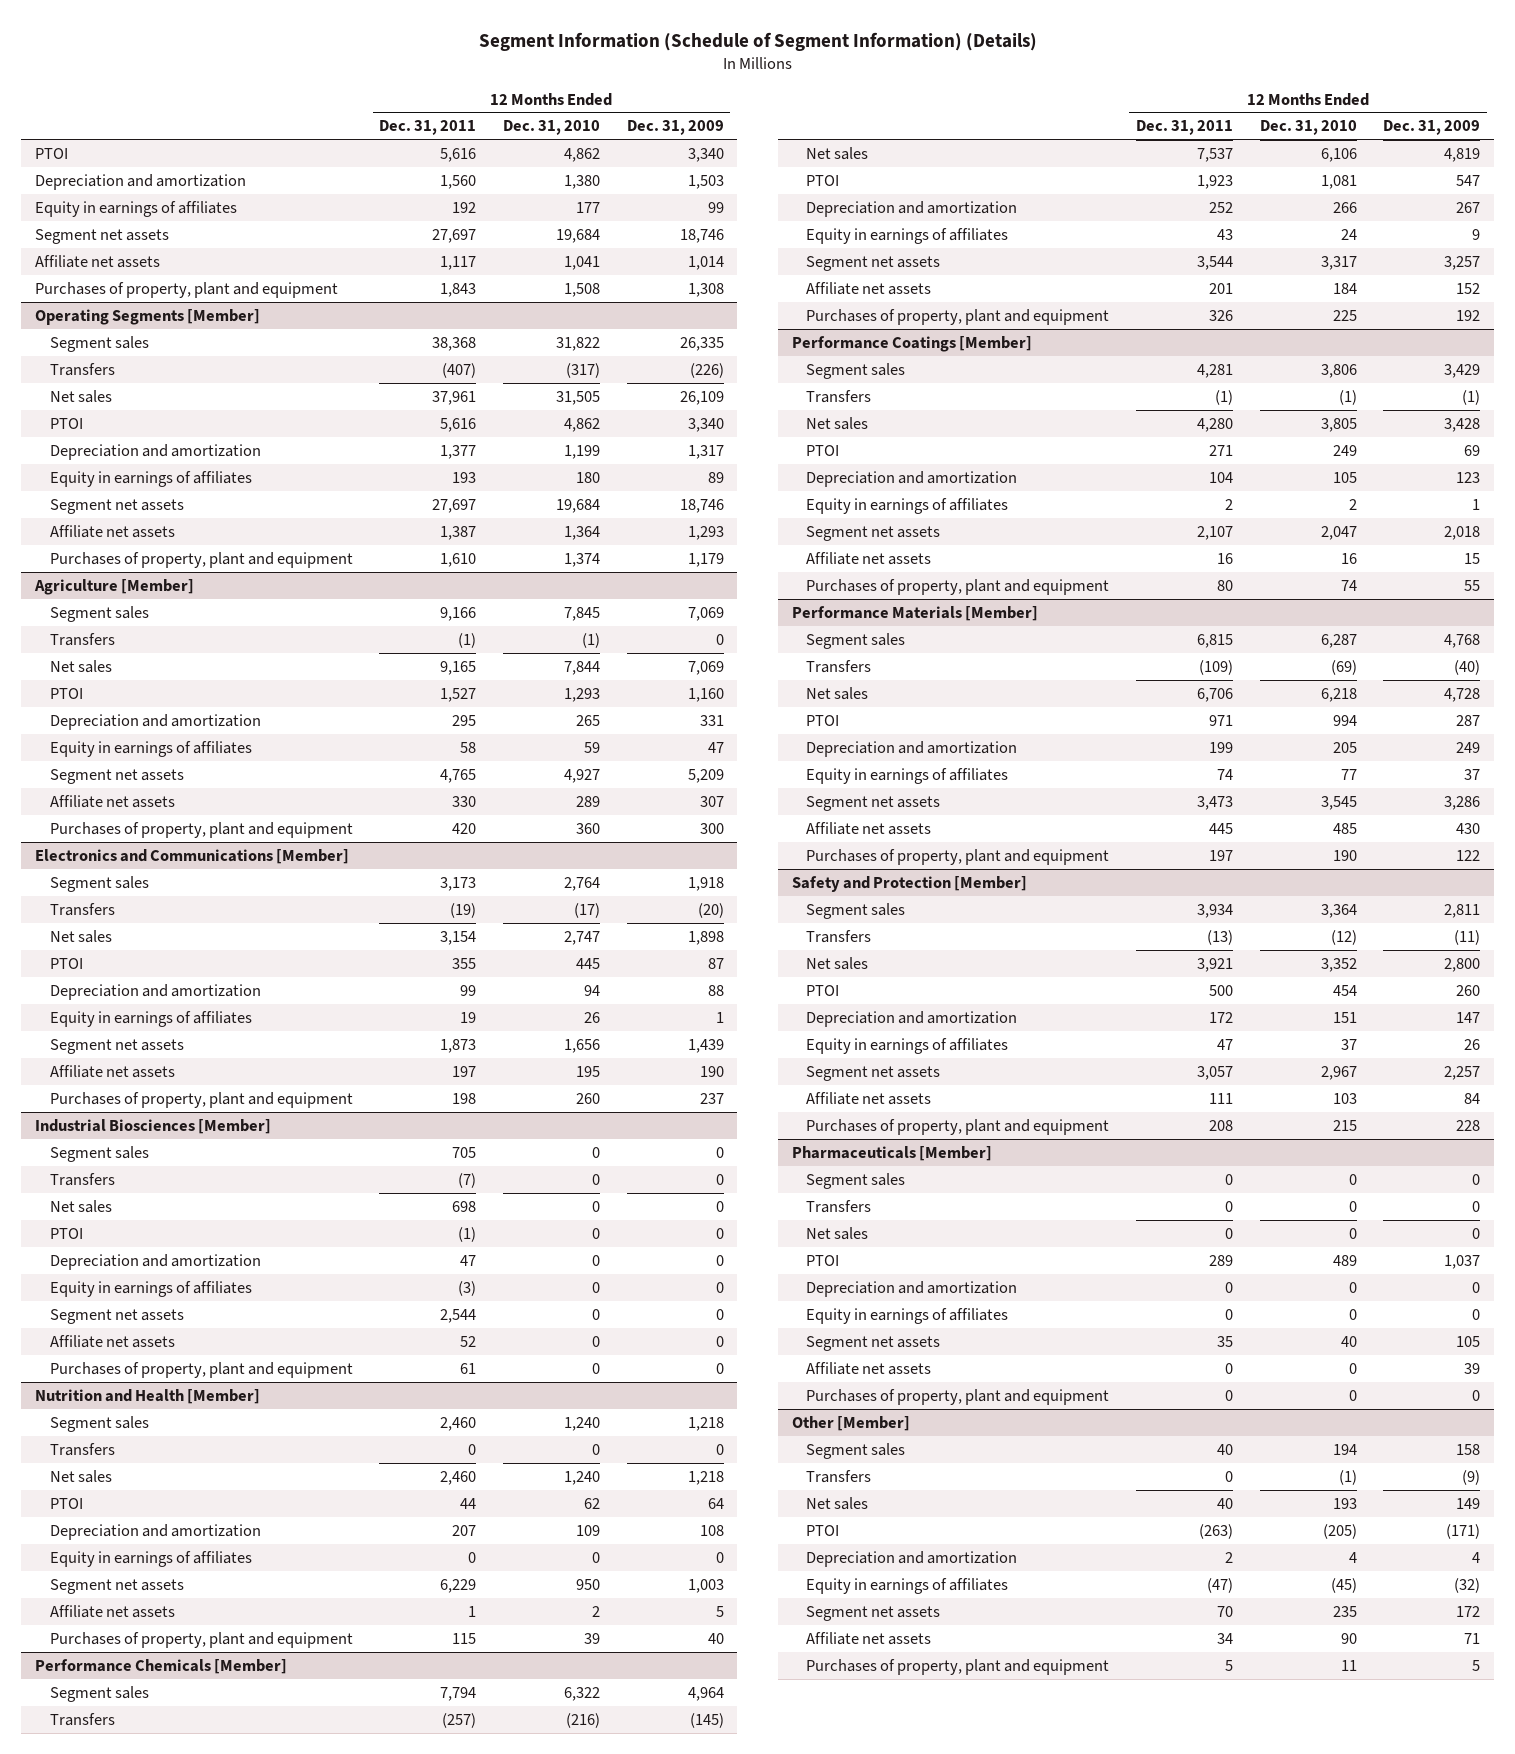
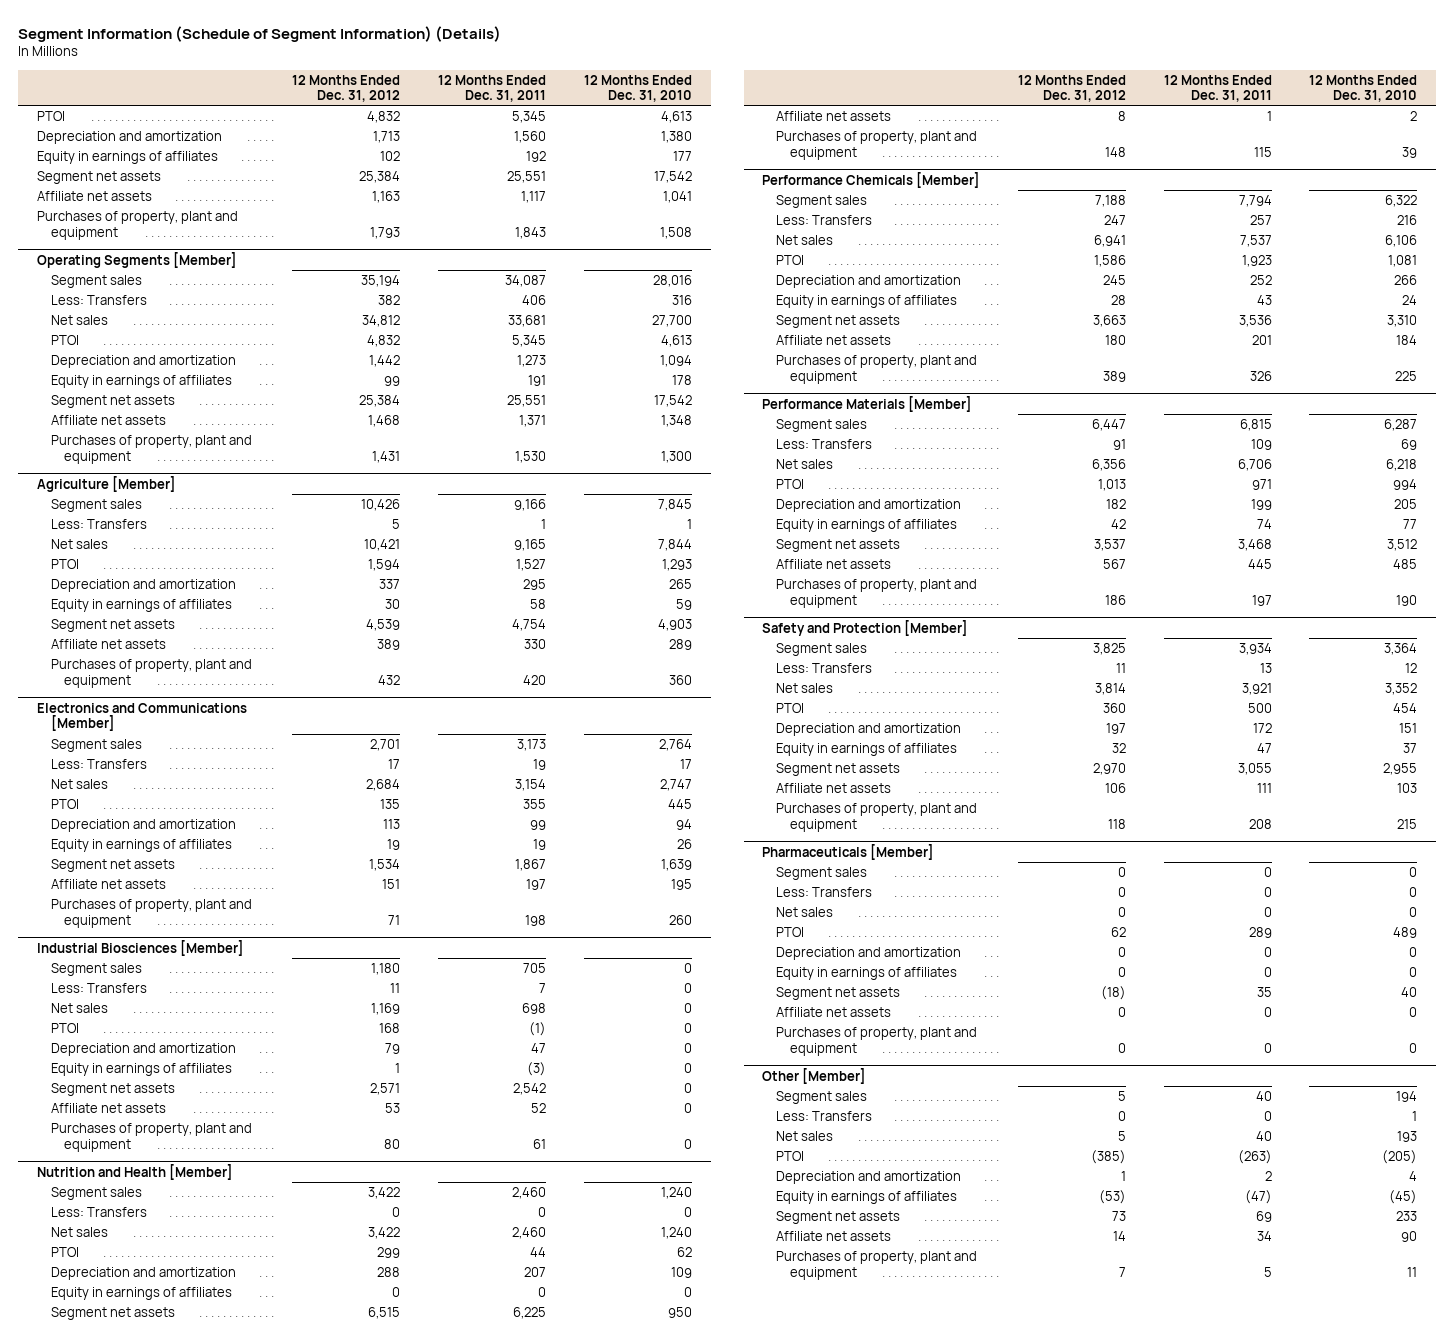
- | 12 Months Ended Dec. 31, 2011 | 12 Months Ended Dec. 31, 2010 | 12 Months Ended Dec. 31, 2009
+ | 12 Months Ended Dec. 31, 2012 | 12 Months Ended Dec. 31, 2011 | 12 Months Ended Dec. 31, 2010
- PTOI | 5,616 | 4,862 | 3,340
+ PTOI | 4,832 | 5,345 | 4,613
- Segment net assets | 27,697 | 19,684 | 18,746
+ Segment net assets | 25,384 | 25,551 | 17,542
@ Operating Segments [Member]
- Segment sales | 38,368 | 31,822 | 26,335
- Transfers | (407) | (317) | (226)
- Net sales | 37,961 | 31,505 | 26,109
- PTOI | 5,616 | 4,862 | 3,340
- Depreciation and amortization | 1,377 | 1,199 | 1,317
- Equity in earnings of affiliates | 193 | 180 | 89
- Segment net assets | 27,697 | 19,684 | 18,746
- Affiliate net assets | 1,387 | 1,364 | 1,293
- Purchases of property, plant and equipment | 1,610 | 1,374 | 1,179
+ Segment sales | 35,194 | 34,087 | 28,016
+ Less: Transfers | 382 | 406 | 316
+ Net sales | 34,812 | 33,681 | 27,700
+ PTOI | 4,832 | 5,345 | 4,613
+ Depreciation and amortization | 1,442 | 1,273 | 1,094
+ Equity in earnings of affiliates | 99 | 191 | 178
+ Segment net assets | 25,384 | 25,551 | 17,542
+ Affiliate net assets | 1,468 | 1,371 | 1,348
+ Purchases of property, plant and equipment | 1,431 | 1,530 | 1,300
@ Agriculture [Member]
- Transfers | (1) | (1) | 0
+ Less: Transfers | 5 | 1 | 1
- Segment net assets | 4,765 | 4,927 | 5,209
+ Segment net assets | 4,539 | 4,754 | 4,903
@ Electronics and Communications [Member]
- Transfers | (19) | (17) | (20)
+ Less: Transfers | 17 | 19 | 17
- Segment net assets | 1,873 | 1,656 | 1,439
+ Segment net assets | 1,534 | 1,867 | 1,639
@ Industrial Biosciences [Member]
- Transfers | (7) | 0 | 0
+ Less: Transfers | 11 | 7 | 0
- Segment net assets | 2,544 | 0 | 0
+ Segment net assets | 2,571 | 2,542 | 0
@ Nutrition and Health [Member]
- Transfers | 0 | 0 | 0
+ Less: Transfers | 0 | 0 | 0
- Segment net assets | 6,229 | 950 | 1,003
+ Segment net assets | 6,515 | 6,225 | 950
@ Performance Chemicals [Member]
- Transfers | (257) | (216) | (145)
+ Less: Transfers | 247 | 257 | 216
- Segment net assets | 3,544 | 3,317 | 3,257
+ Segment net assets | 3,663 | 3,536 | 3,310
- Performance Coatings [Member]
- Segment sales | 4,281 | 3,806 | 3,429
- Transfers | (1) | (1) | (1)
- Net sales | 4,280 | 3,805 | 3,428
- PTOI | 271 | 249 | 69
- Depreciation and amortization | 104 | 105 | 123
- Equity in earnings of affiliates | 2 | 2 | 1
- Segment net assets | 2,107 | 2,047 | 2,018
- Affiliate net assets | 16 | 16 | 15
- Purchases of property, plant and equipment | 80 | 74 | 55
@ Performance Materials [Member]
- Transfers | (109) | (69) | (40)
+ Less: Transfers | 91 | 109 | 69
- Segment net assets | 3,473 | 3,545 | 3,286
+ Segment net assets | 3,537 | 3,468 | 3,512
@ Safety and Protection [Member]
- Transfers | (13) | (12) | (11)
+ Less: Transfers | 11 | 13 | 12
- Segment net assets | 3,057 | 2,967 | 2,257
+ Segment net assets | 2,970 | 3,055 | 2,955
@ Pharmaceuticals [Member]
- Transfers | 0 | 0 | 0
+ Less: Transfers | 0 | 0 | 0
@ Other [Member]
- Transfers | 0 | (1) | (9)
+ Less: Transfers | 0 | 0 | 1
- Segment net assets | 70 | 235 | 172
+ Segment net assets | 73 | 69 | 233

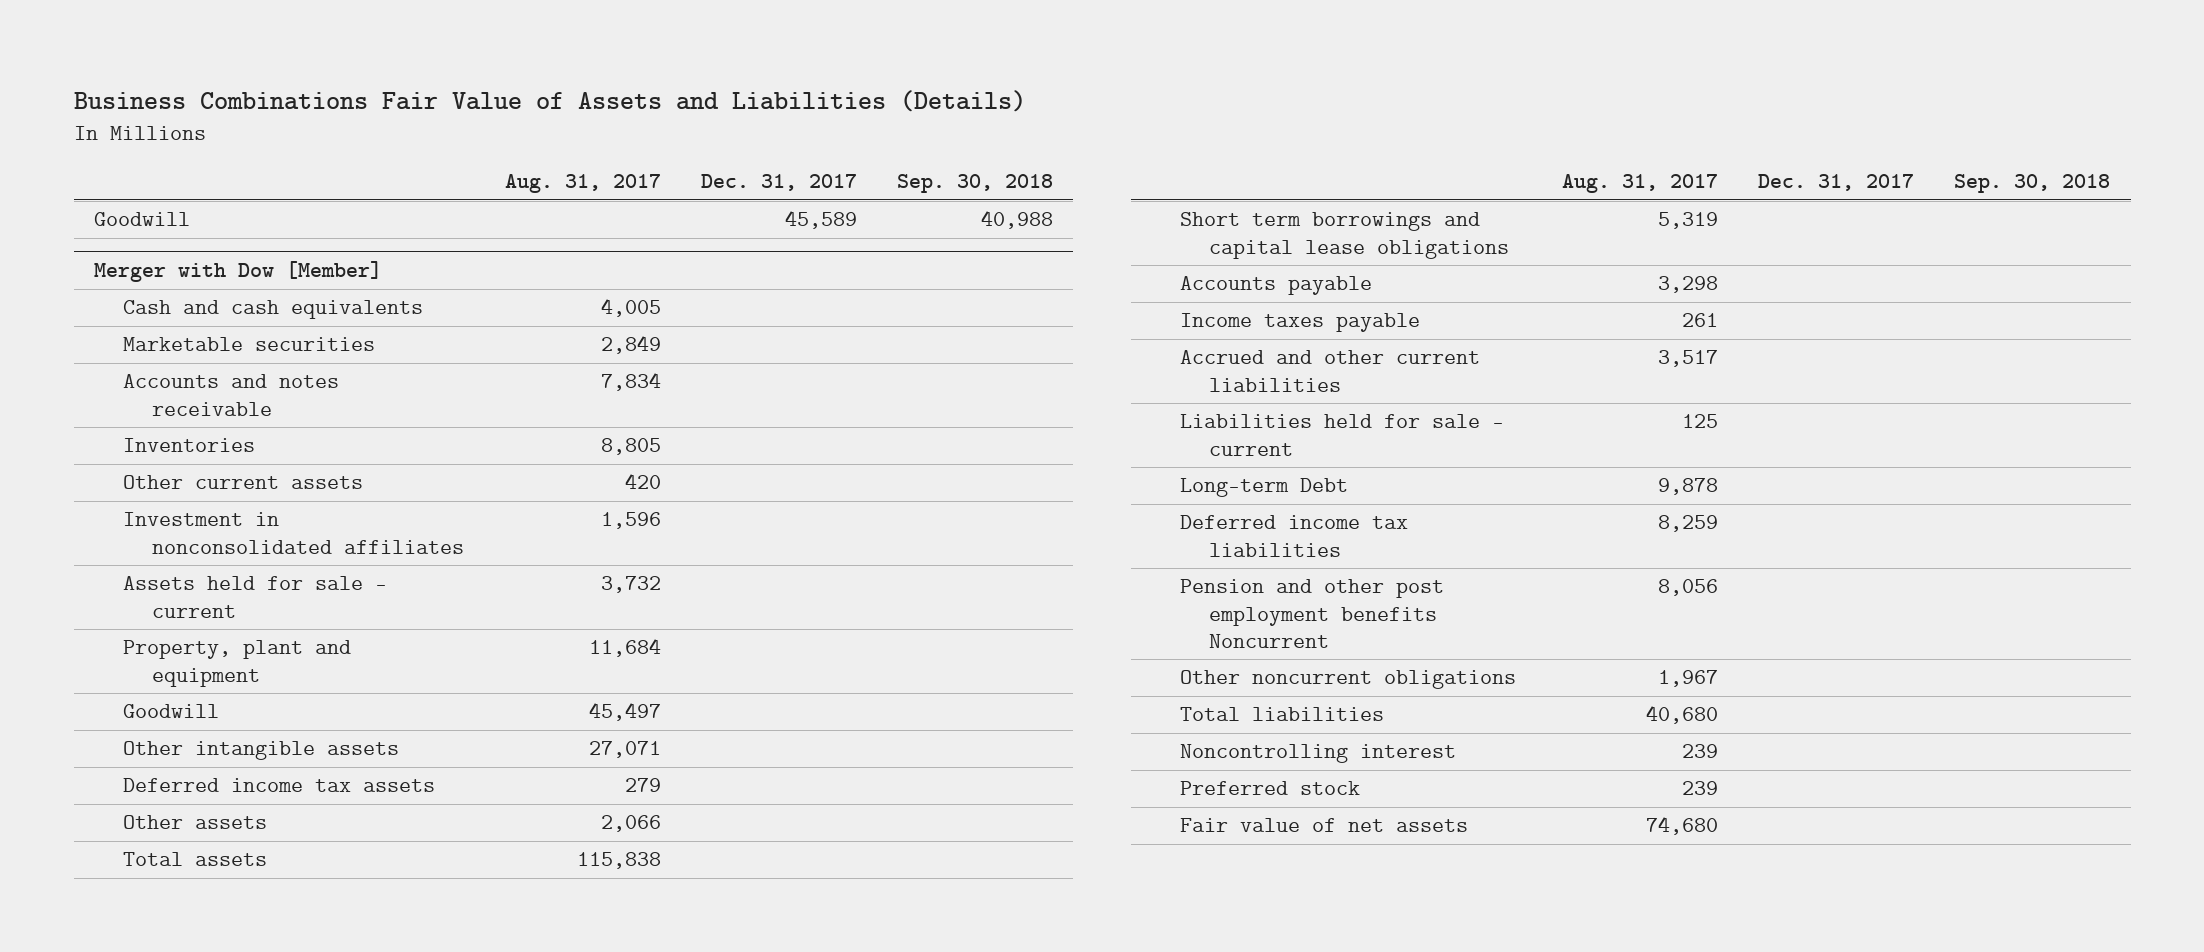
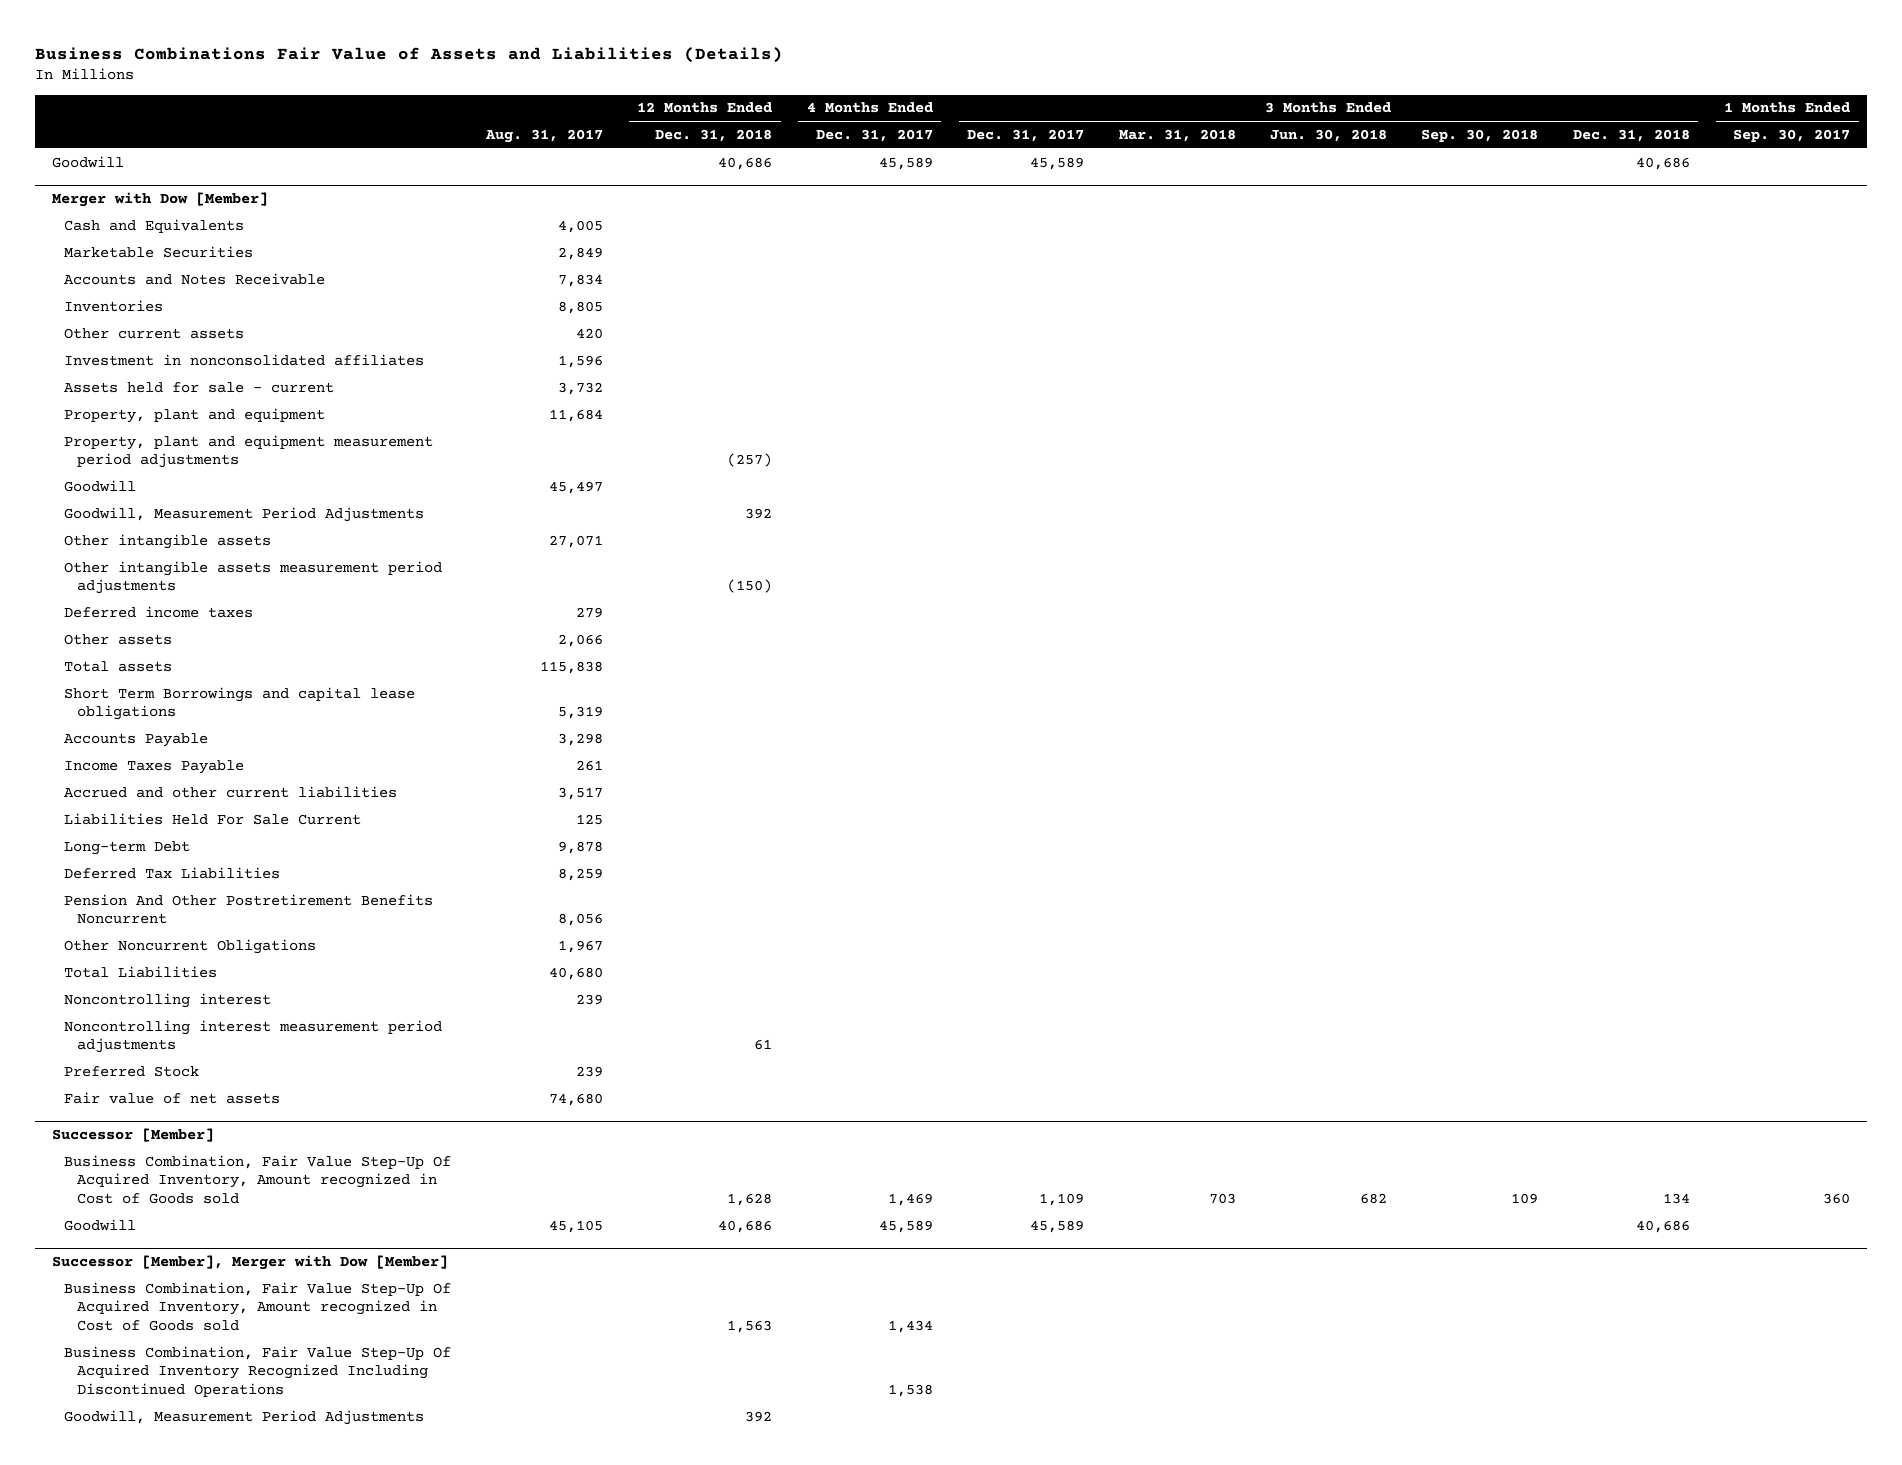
- | Aug. 31, 2017 | Dec. 31, 2017 | Sep. 30, 2018
+ | Aug. 31, 2017 | 12 Months Ended Dec. 31, 2018 | 4 Months Ended Dec. 31, 2017 | 3 Months Ended Dec. 31, 2017 | 3 Months Ended Mar. 31, 2018 | 3 Months Ended Jun. 30, 2018 | 3 Months Ended Sep. 30, 2018 | 3 Months Ended Dec. 31, 2018 | 1 Months Ended Sep. 30, 2017
@ Merger with Dow [Member]
- Cash and cash equivalents | 4,005 | |
- Marketable securities | 2,849 | |
- Accounts and notes receivable | 7,834 | |
+ Cash and Equivalents | 4,005 | | | | | | | |
+ Marketable Securities | 2,849 | | | | | | | |
+ Accounts and Notes Receivable | 7,834 | | | | | | | |
+ Property, plant and equipment measurement period adjustments | | (257) | | | | | | |
+ Goodwill, Measurement Period Adjustments | | 392 | | | | | | |
- Deferred income tax assets | 279 | |
+ Other intangible assets measurement period adjustments | | (150) | | | | | | |
+ Deferred income taxes | 279 | | | | | | | |
- Short term borrowings and capital lease obligations | 5,319 | |
- Accounts payable | 3,298 | |
- Income taxes payable | 261 | |
+ Short Term Borrowings and capital lease obligations | 5,319 | | | | | | | |
+ Accounts Payable | 3,298 | | | | | | | |
+ Income Taxes Payable | 261 | | | | | | | |
- Liabilities held for sale - current | 125 | |
+ Liabilities Held For Sale Current | 125 | | | | | | | |
- Deferred income tax liabilities | 8,259 | |
- Pension and other post employment benefits Noncurrent | 8,056 | |
- Other noncurrent obligations | 1,967 | |
- Total liabilities | 40,680 | |
+ Deferred Tax Liabilities | 8,259 | | | | | | | |
+ Pension And Other Postretirement Benefits Noncurrent | 8,056 | | | | | | | |
+ Other Noncurrent Obligations | 1,967 | | | | | | | |
+ Total Liabilities | 40,680 | | | | | | | |
- Preferred stock | 239 | |
+ Noncontrolling interest measurement period adjustments | | 61 | | | | | | |
+ Preferred Stock | 239 | | | | | | | |
+ Successor [Member]
+ Business Combination, Fair Value Step-Up Of Acquired Inventory, Amount recognized in Cost of Goods sold | | 1,628 | 1,469 | 1,109 | 703 | 682 | 109 | 134 | 360
+ Goodwill | 45,105 | 40,686 | 45,589 | 45,589 | | | | 40,686 |
+ Successor [Member], Merger with Dow [Member]
+ Business Combination, Fair Value Step-Up Of Acquired Inventory, Amount recognized in Cost of Goods sold | | 1,563 | 1,434 | | | | | |
+ Business Combination, Fair Value Step-Up Of Acquired Inventory Recognized Including Discontinued Operations | | | 1,538 | | | | | |
+ Goodwill, Measurement Period Adjustments | | 392 | | | | | | |

